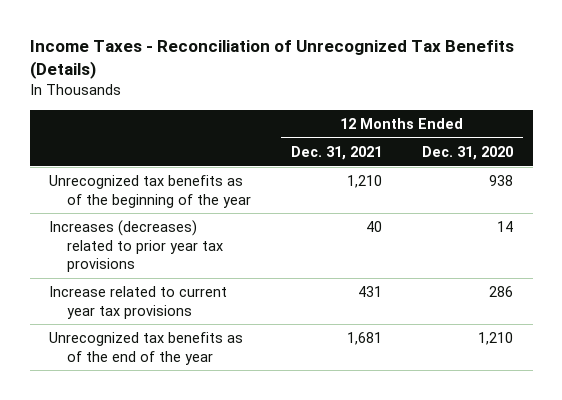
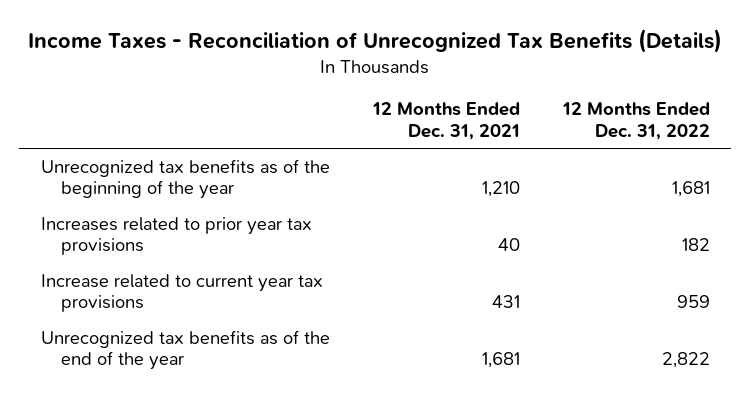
- | 12 Months Ended Dec. 31, 2021 | 12 Months Ended Dec. 31, 2020
+ | 12 Months Ended Dec. 31, 2021 | 12 Months Ended Dec. 31, 2022
- Increases (decreases) related to prior year tax provisions | 40 | 14
+ Increases related to prior year tax provisions | 40 | 182

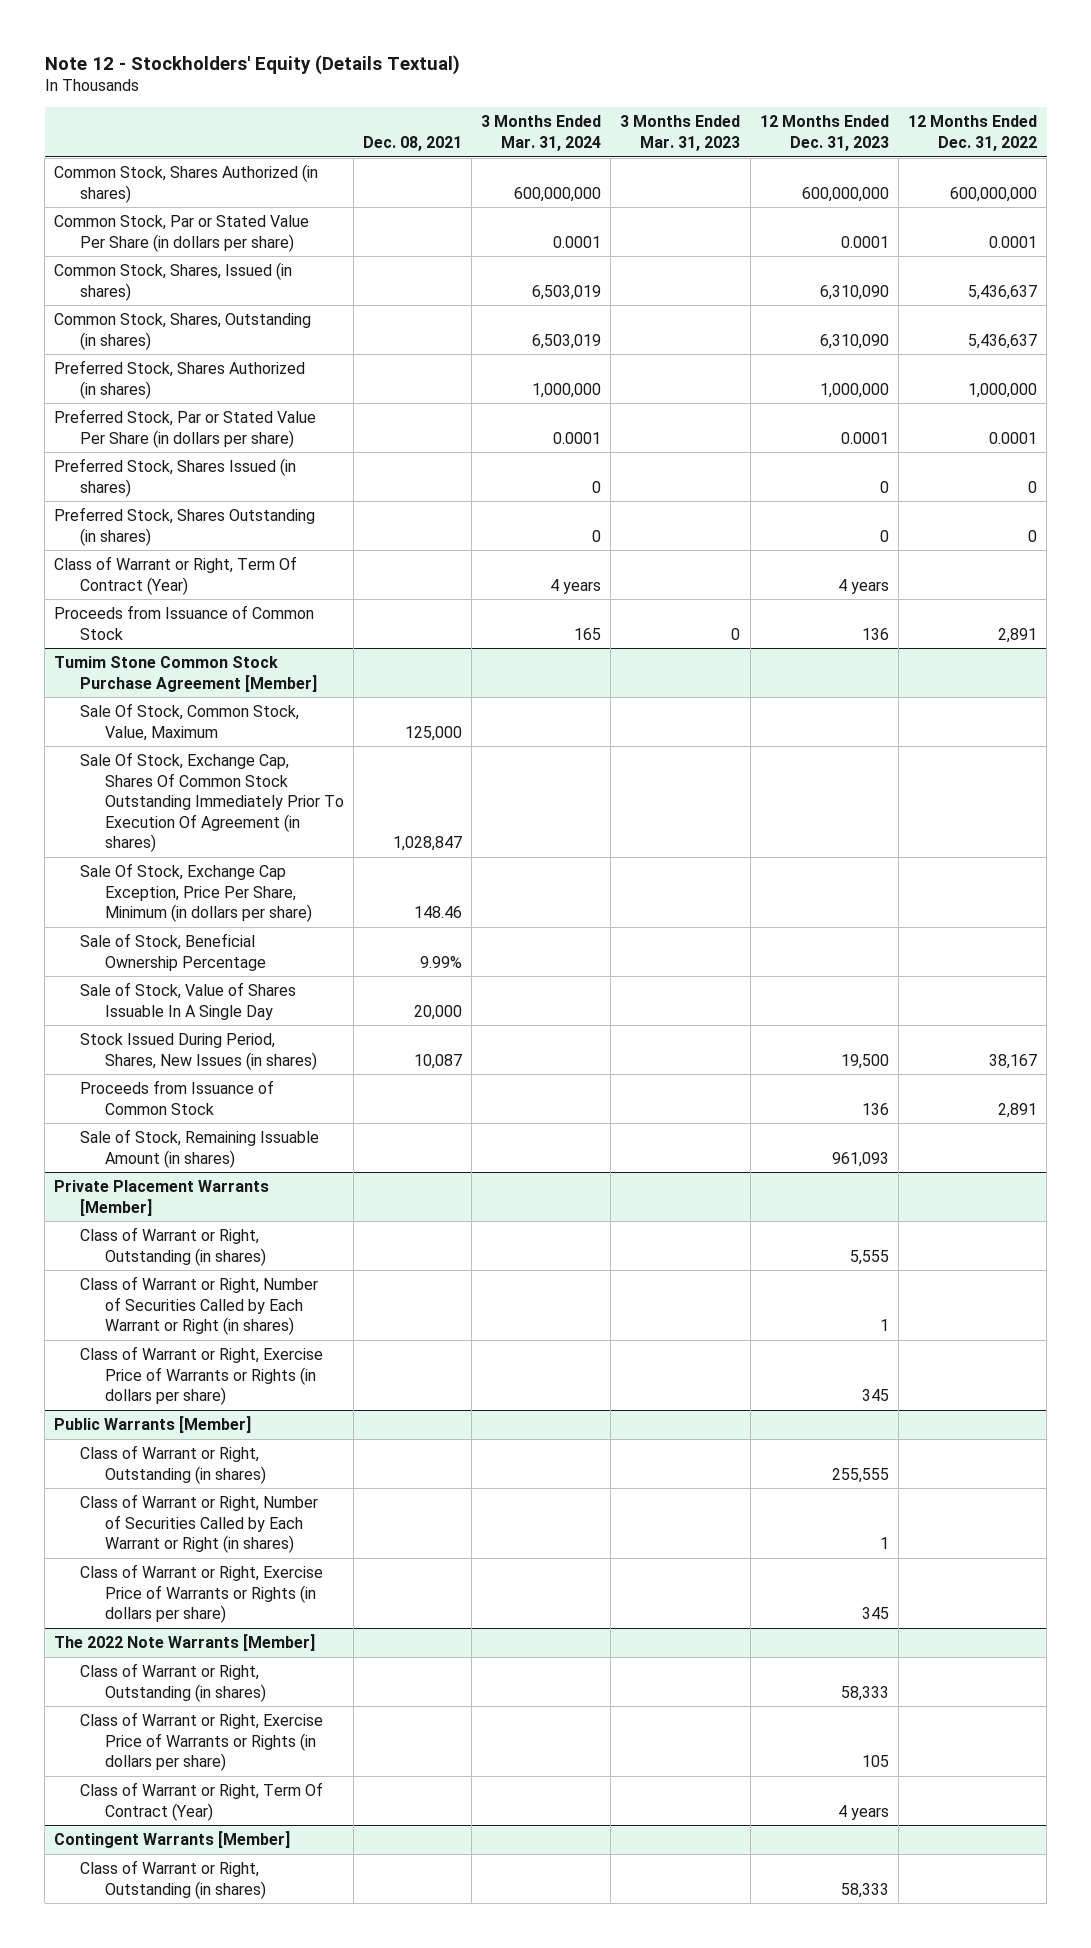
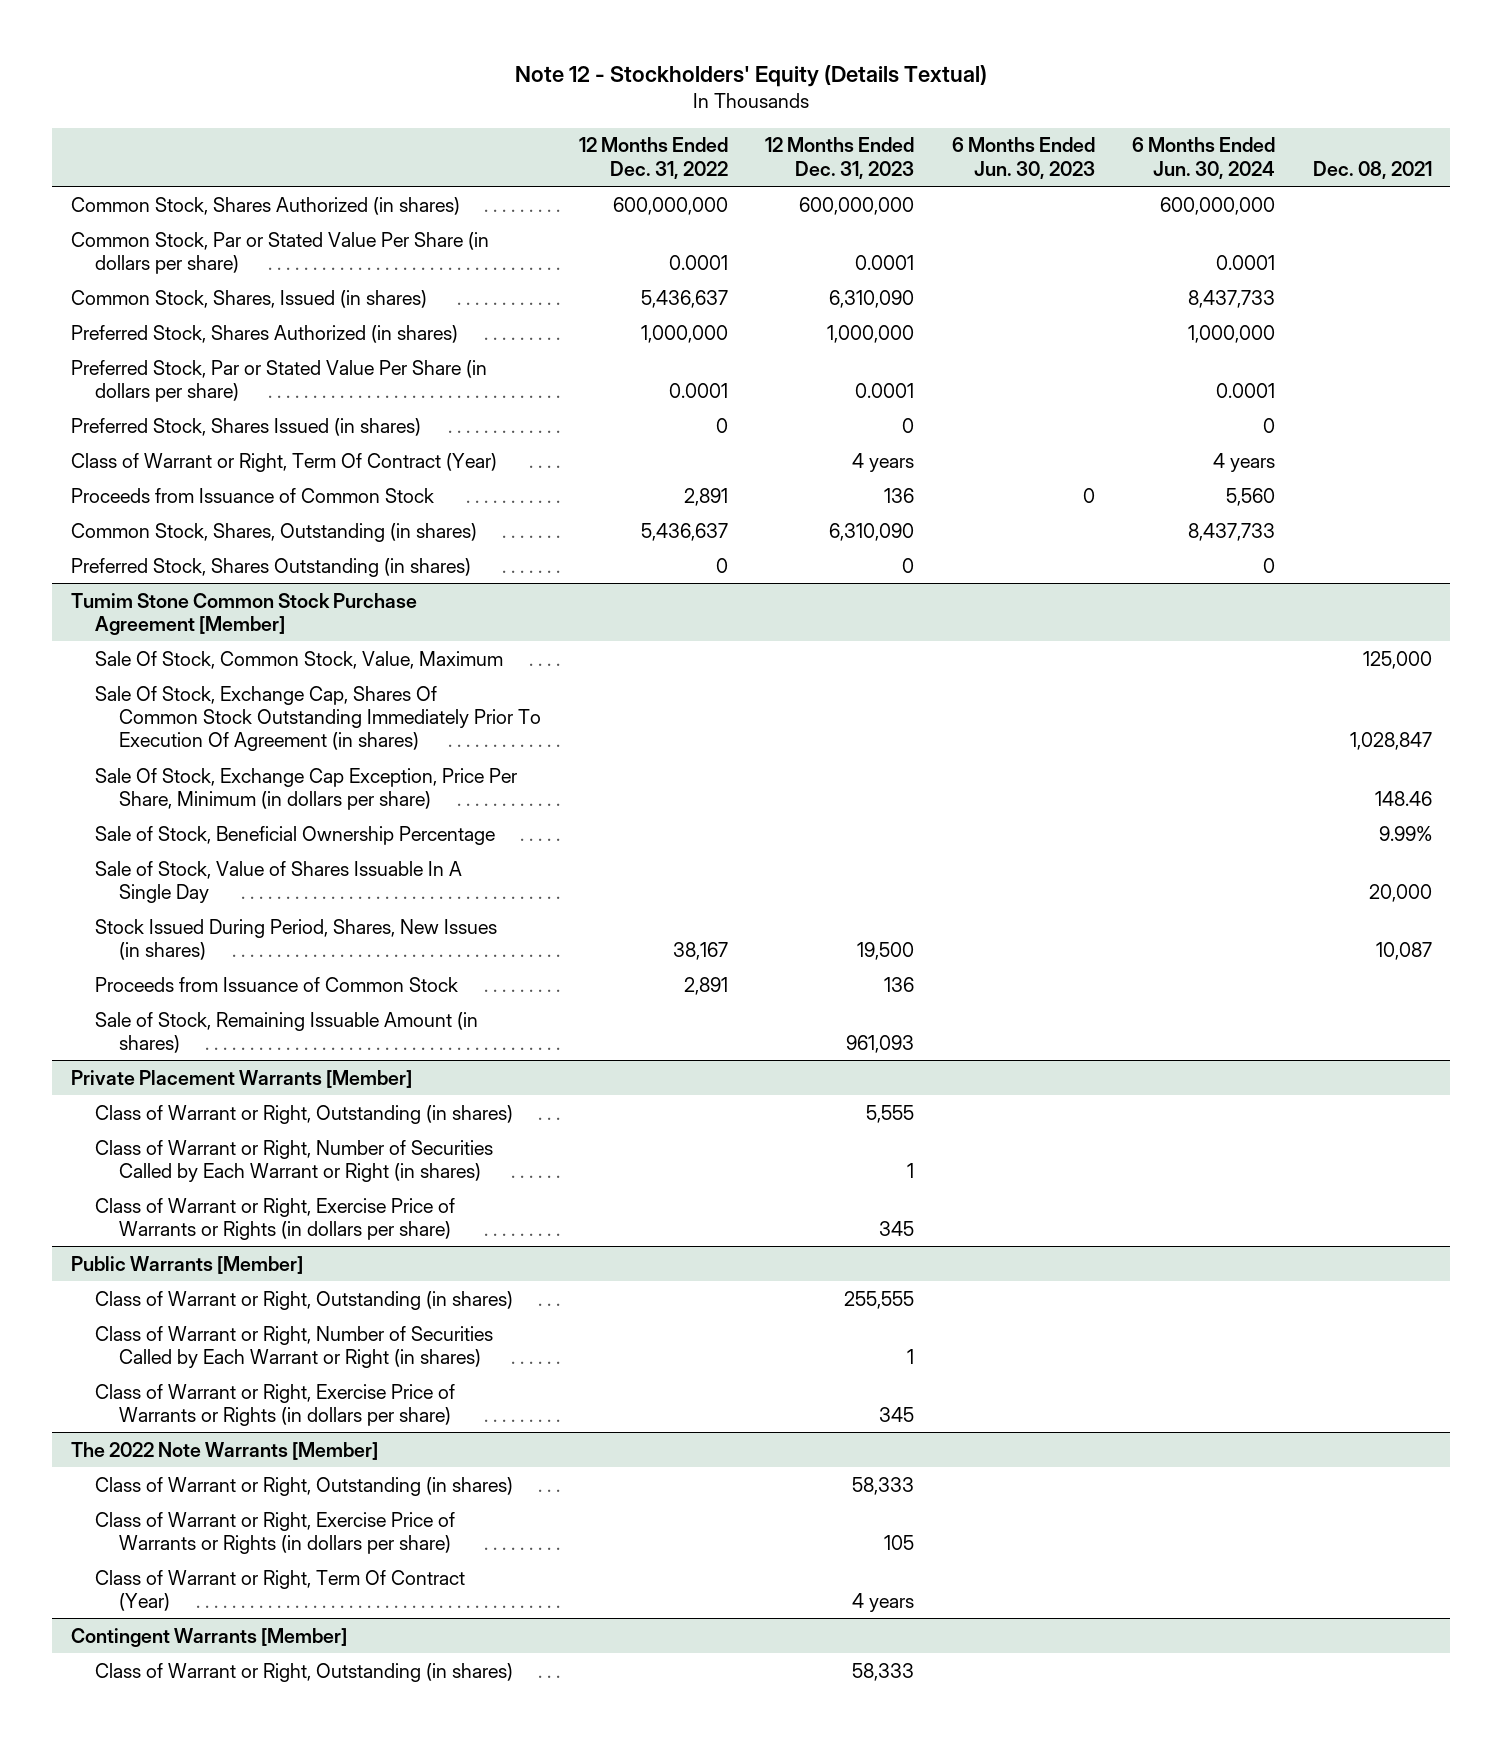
- | Dec. 08, 2021 | 3 Months Ended Mar. 31, 2024 | 3 Months Ended Mar. 31, 2023 | 12 Months Ended Dec. 31, 2023 | 12 Months Ended Dec. 31, 2022
+ | 12 Months Ended Dec. 31, 2022 | 12 Months Ended Dec. 31, 2023 | 6 Months Ended Jun. 30, 2023 | 6 Months Ended Jun. 30, 2024 | Dec. 08, 2021
moved down: Common Stock, Shares, Outstanding (in shares) | 5,436,637 | 6,310,090 | | 8,437,733 |
moved down: Preferred Stock, Shares Outstanding (in shares) | 0 | 0 | | 0 |

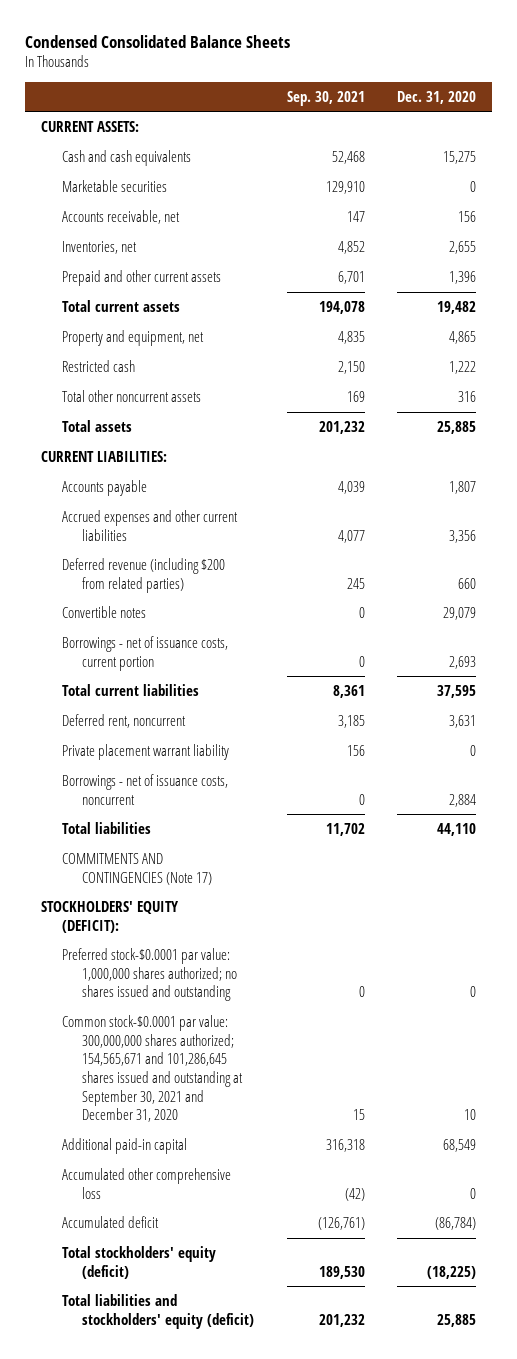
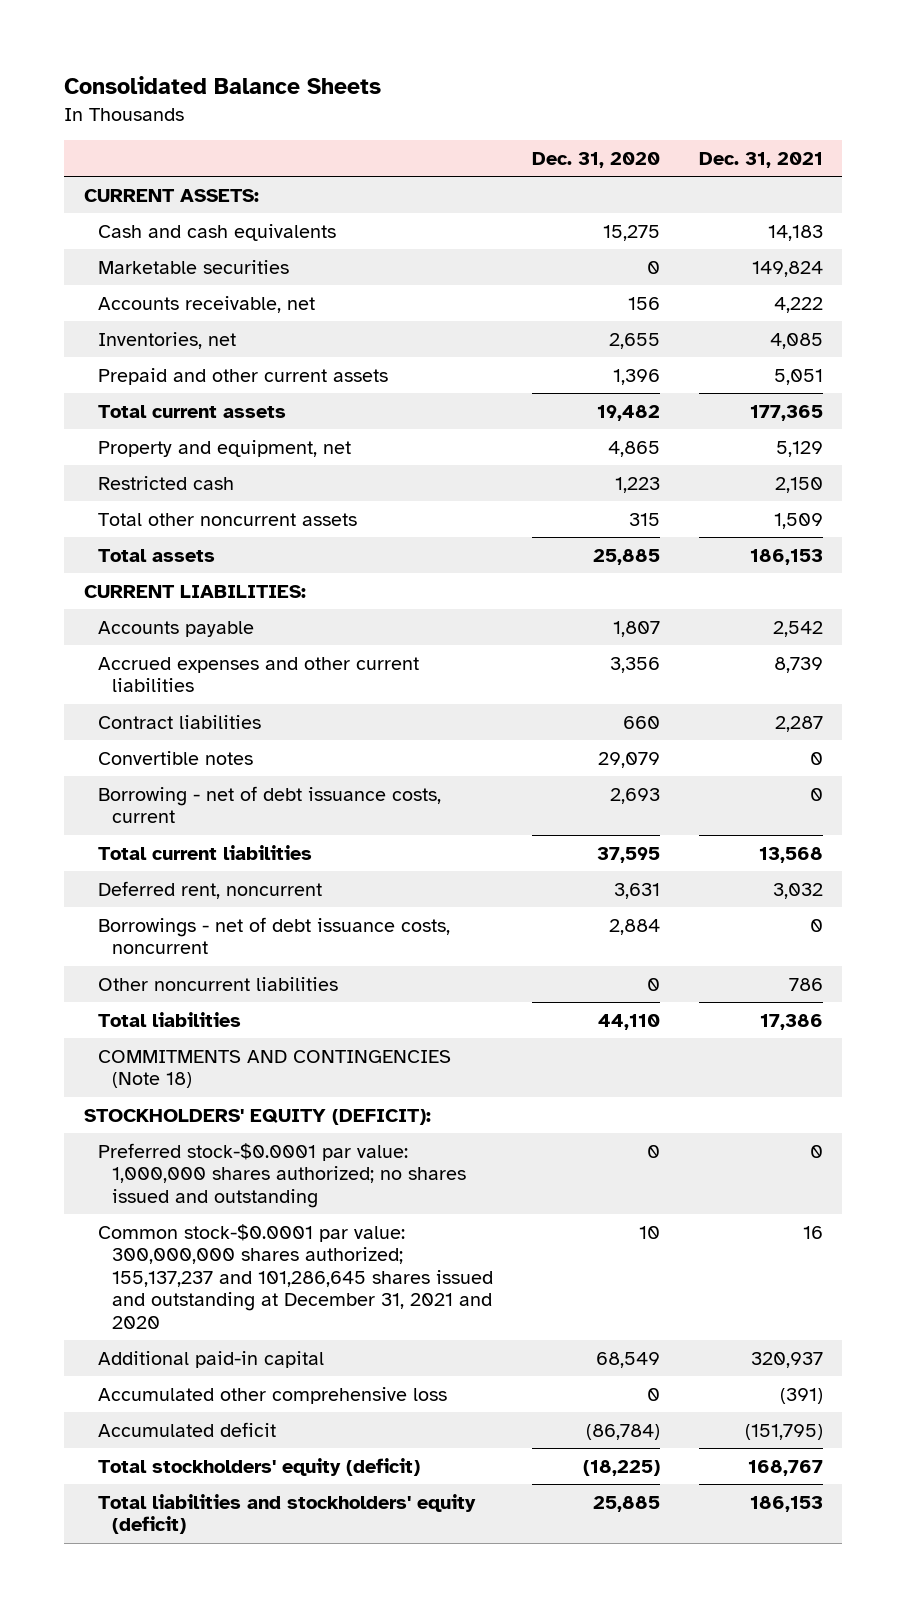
- Condensed Consolidated Balance Sheets
+ Consolidated Balance Sheets
- | Sep. 30, 2021 | Dec. 31, 2020
+ | Dec. 31, 2020 | Dec. 31, 2021
- Restricted cash | 2,150 | 1,222
- Total other noncurrent assets | 169 | 316
+ Restricted cash | 1,223 | 2,150
+ Total other noncurrent assets | 315 | 1,509
- Deferred revenue (including $200 from related parties) | 245 | 660
+ Contract liabilities | 660 | 2,287
- Borrowings - net of issuance costs, current portion | 0 | 2,693
+ Borrowing - net of debt issuance costs, current | 2,693 | 0
- Private placement warrant liability | 156 | 0
- Borrowings - net of issuance costs, noncurrent | 0 | 2,884
+ Borrowings - net of debt issuance costs, noncurrent | 2,884 | 0
+ Other noncurrent liabilities | 0 | 786
- COMMITMENTS AND CONTINGENCIES (Note 17)
+ COMMITMENTS AND CONTINGENCIES (Note 18)
- Common stock-$0.0001 par value: 300,000,000 shares authorized; 154,565,671 and 101,286,645 shares issued and outstanding at September 30, 2021 and December 31, 2020 | 15 | 10
+ Common stock-$0.0001 par value: 300,000,000 shares authorized; 155,137,237 and 101,286,645 shares issued and outstanding at December 31, 2021 and 2020 | 10 | 16

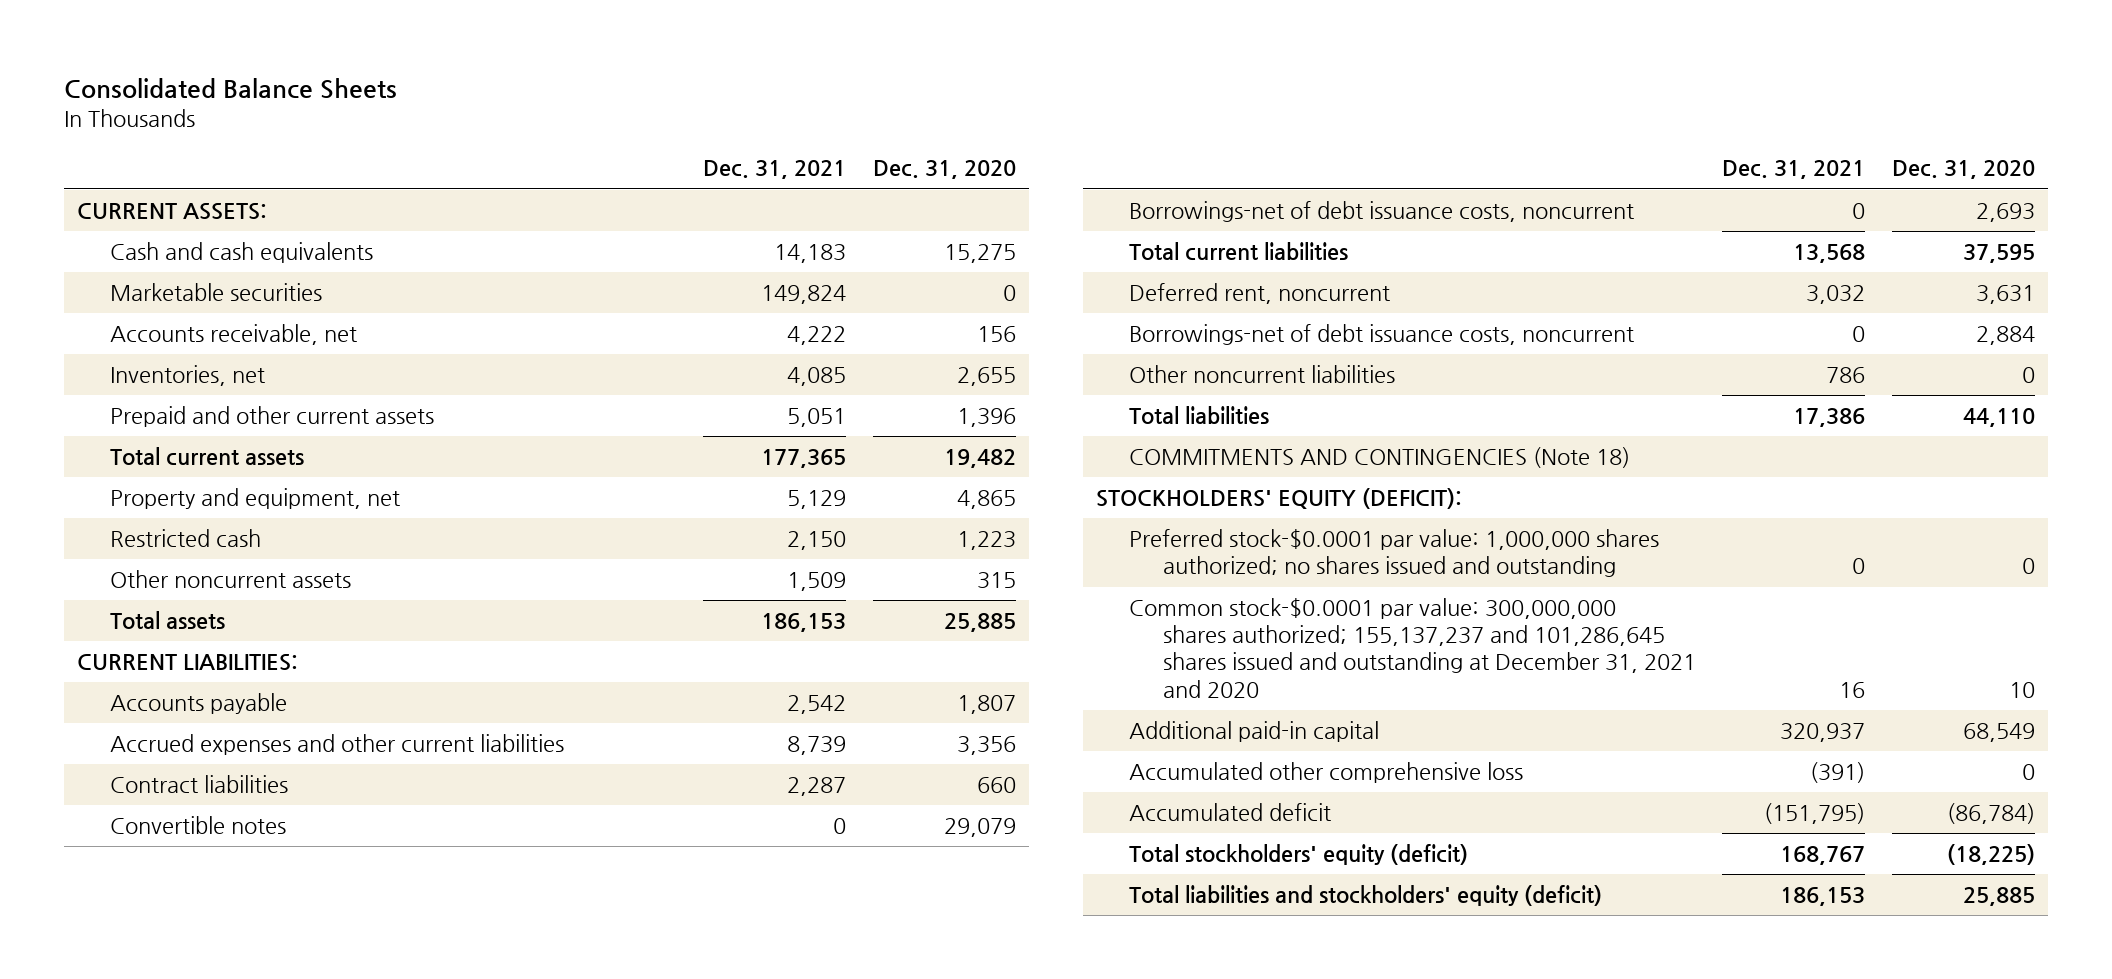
- | Dec. 31, 2020 | Dec. 31, 2021
+ | Dec. 31, 2021 | Dec. 31, 2020
- Total other noncurrent assets | 315 | 1,509
+ Other noncurrent assets | 1,509 | 315
- Borrowing - net of debt issuance costs, current | 2,693 | 0
+ Borrowings-net of debt issuance costs, noncurrent | 0 | 2,693
- Borrowings - net of debt issuance costs, noncurrent | 2,884 | 0
+ Borrowings-net of debt issuance costs, noncurrent | 0 | 2,884

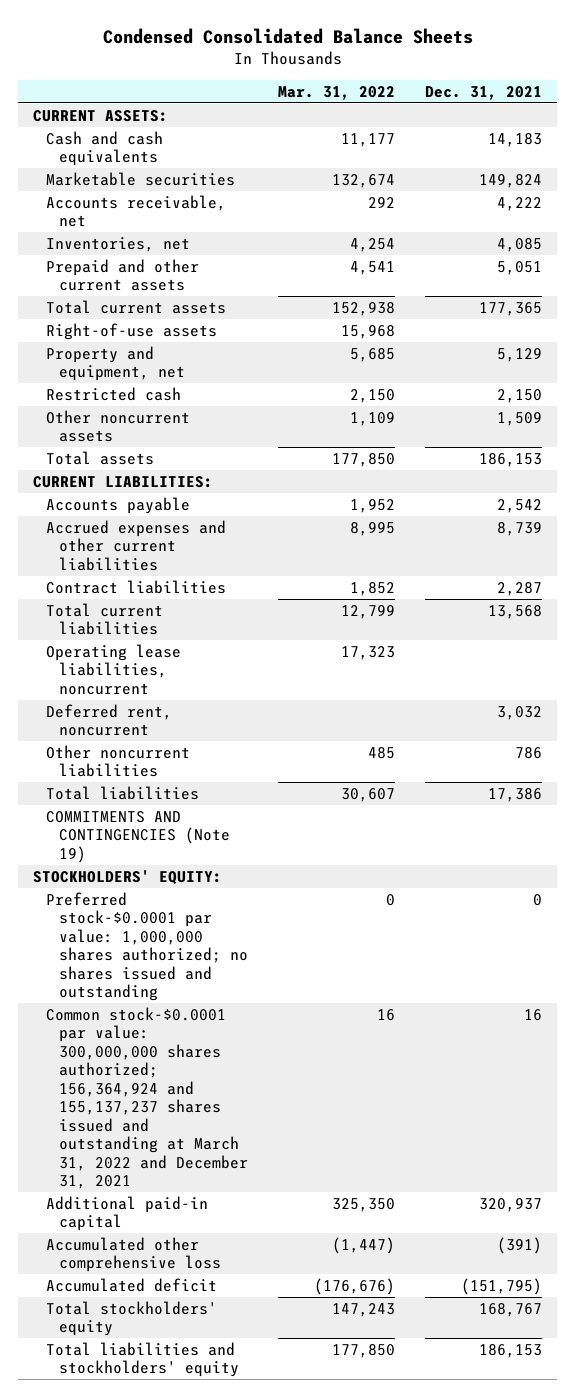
- Consolidated Balance Sheets
+ Condensed Consolidated Balance Sheets
- | Dec. 31, 2021 | Dec. 31, 2020
+ | Mar. 31, 2022 | Dec. 31, 2021
+ Right-of-use assets | 15,968 |
- Convertible notes | 0 | 29,079
- Borrowings-net of debt issuance costs, noncurrent | 0 | 2,693
+ Operating lease liabilities, noncurrent | 17,323 |
- Borrowings-net of debt issuance costs, noncurrent | 0 | 2,884
- COMMITMENTS AND CONTINGENCIES (Note 18)
- STOCKHOLDERS' EQUITY (DEFICIT):
+ COMMITMENTS AND CONTINGENCIES (Note 19)
+ STOCKHOLDERS' EQUITY:
- Common stock-$0.0001 par value: 300,000,000 shares authorized; 155,137,237 and 101,286,645 shares issued and outstanding at December 31, 2021 and 2020 | 16 | 10
+ Common stock-$0.0001 par value: 300,000,000 shares authorized; 156,364,924 and 155,137,237 shares issued and outstanding at March 31, 2022 and December 31, 2021 | 16 | 16
- Total stockholders' equity (deficit) | 168,767 | (18,225)
- Total liabilities and stockholders' equity (deficit) | 186,153 | 25,885
+ Total stockholders' equity | 147,243 | 168,767
+ Total liabilities and stockholders' equity | 177,850 | 186,153

